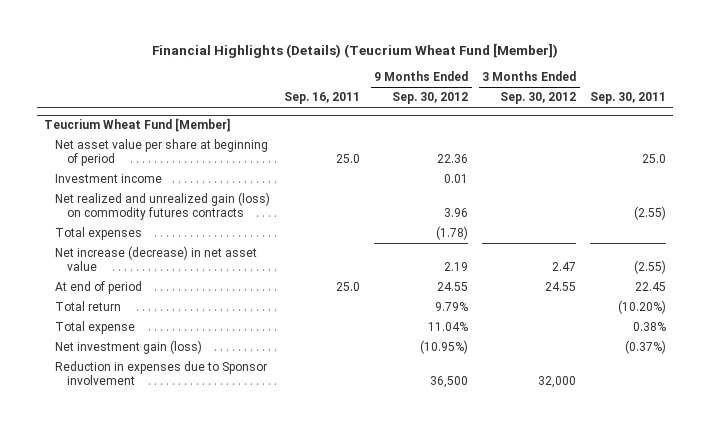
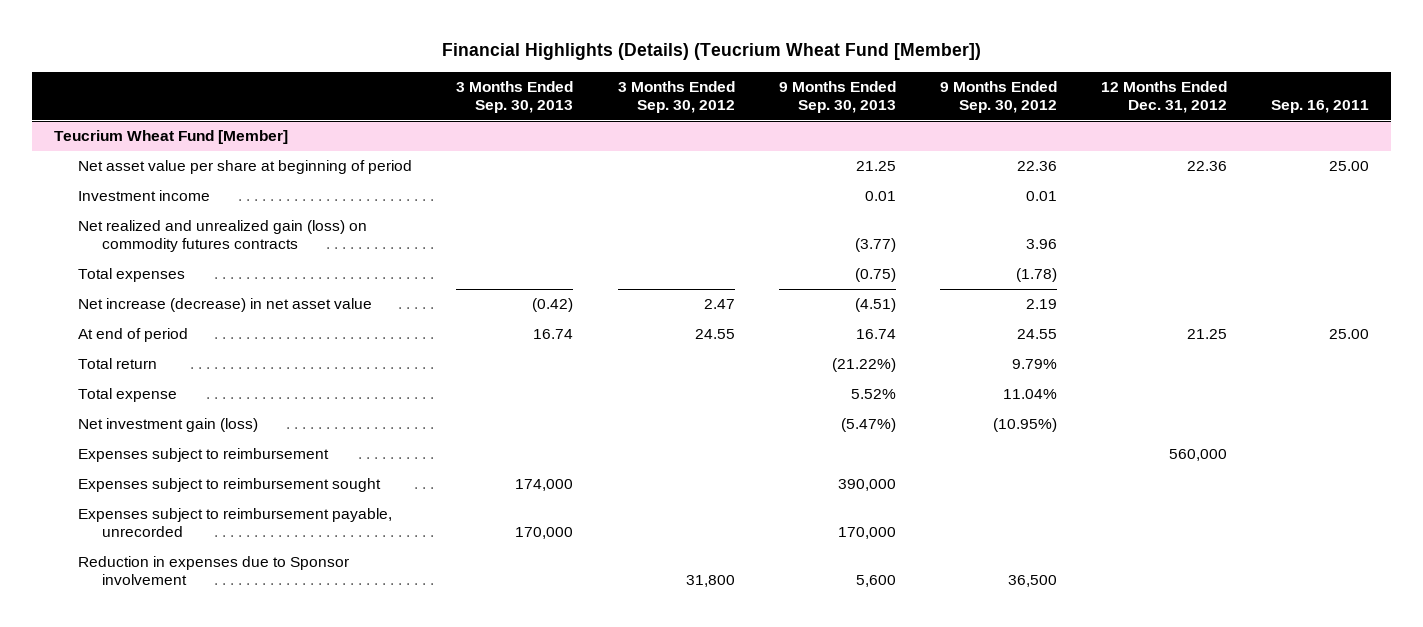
- | Sep. 16, 2011 | 9 Months Ended Sep. 30, 2012 | 3 Months Ended Sep. 30, 2012 | Sep. 30, 2011
+ | 3 Months Ended Sep. 30, 2013 | 3 Months Ended Sep. 30, 2012 | 9 Months Ended Sep. 30, 2013 | 9 Months Ended Sep. 30, 2012 | 12 Months Ended Dec. 31, 2012 | Sep. 16, 2011
@ Teucrium Wheat Fund [Member]
- Net asset value per share at beginning of period | 25.0 | 22.36 | | 25.0
+ Net asset value per share at beginning of period | | | 21.25 | 22.36 | 22.36 | 25.00
- At end of period | 25.0 | 24.55 | 24.55 | 22.45
+ At end of period | 16.74 | 24.55 | 16.74 | 24.55 | 21.25 | 25.00
- Reduction in expenses due to Sponsor involvement | | 36,500 | 32,000 |
+ Expenses subject to reimbursement | | | | | 560,000 |
+ Expenses subject to reimbursement sought | 174,000 | | 390,000 | | |
+ Expenses subject to reimbursement payable, unrecorded | 170,000 | | 170,000 | | |
+ Reduction in expenses due to Sponsor involvement | | 31,800 | 5,600 | 36,500 | |

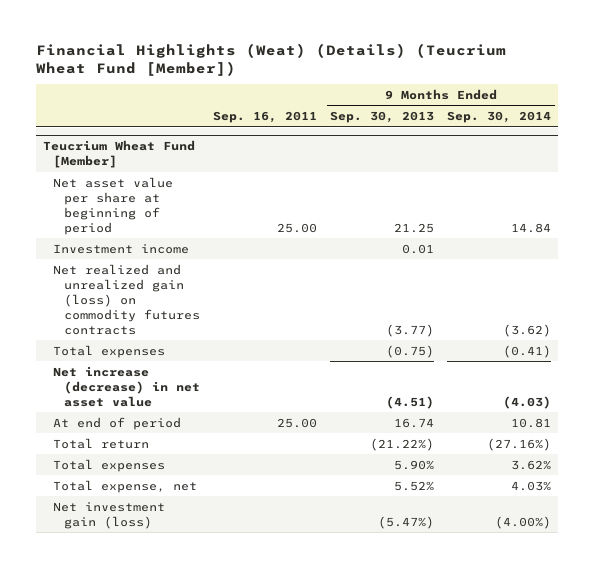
- Financial Highlights (Details) (Teucrium Wheat Fund [Member])
+ Financial Highlights (Weat) (Details) (Teucrium Wheat Fund [Member])
- | 3 Months Ended Sep. 30, 2013 | 3 Months Ended Sep. 30, 2012 | 9 Months Ended Sep. 30, 2013 | 9 Months Ended Sep. 30, 2012 | 12 Months Ended Dec. 31, 2012 | Sep. 16, 2011
+ | Sep. 16, 2011 | 9 Months Ended Sep. 30, 2013 | 9 Months Ended Sep. 30, 2014
@ Teucrium Wheat Fund [Member]
- Total expense | | | 5.52% | 11.04% | |
+ Total expenses | | 5.90% | 3.62%
+ Total expense, net | | 5.52% | 4.03%
- Expenses subject to reimbursement | | | | | 560,000 |
- Expenses subject to reimbursement sought | 174,000 | | 390,000 | | |
- Expenses subject to reimbursement payable, unrecorded | 170,000 | | 170,000 | | |
- Reduction in expenses due to Sponsor involvement | | 31,800 | 5,600 | 36,500 | |

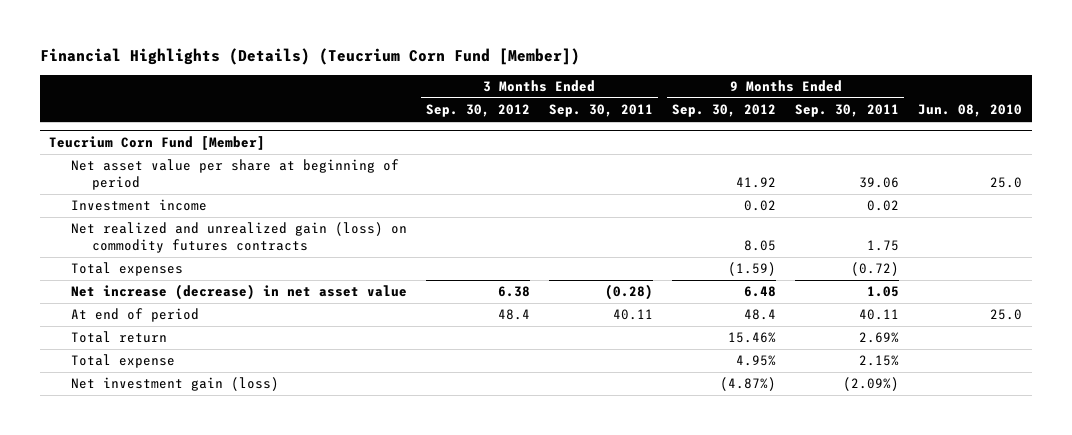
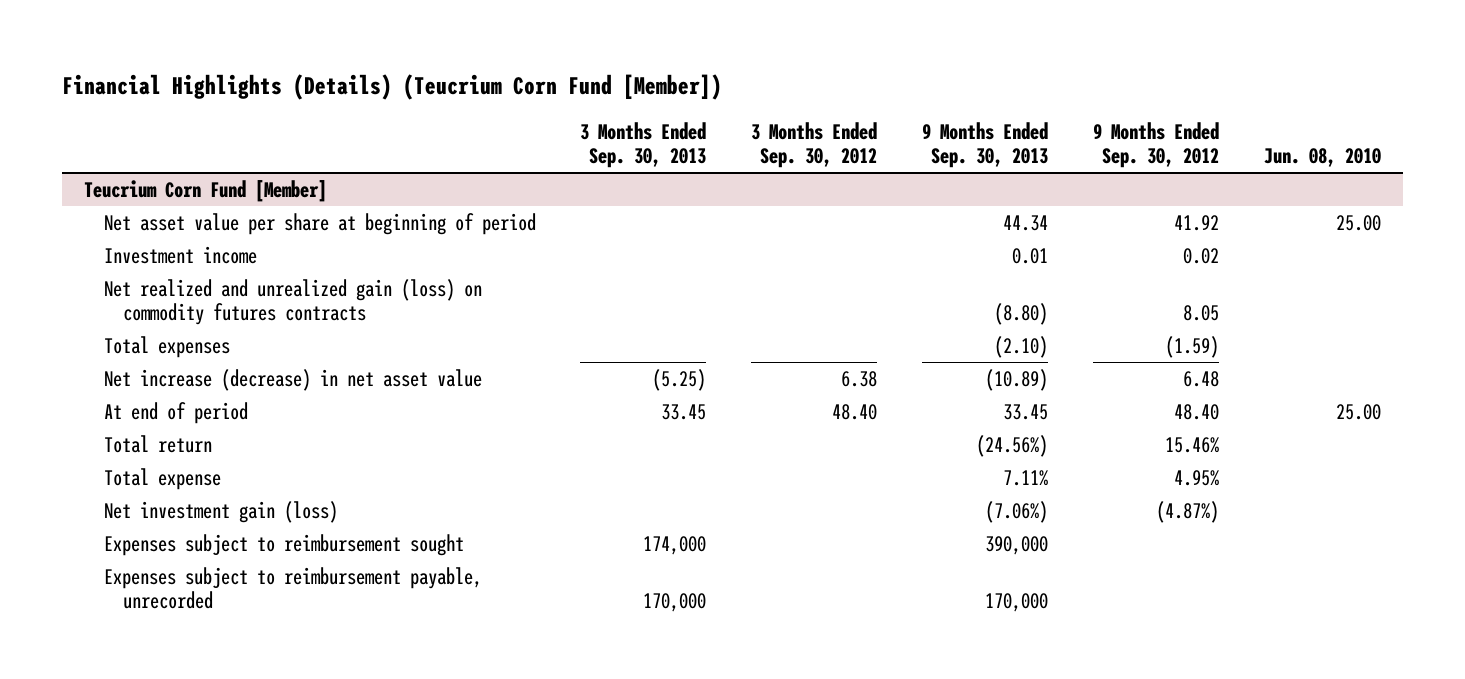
- | 3 Months Ended Sep. 30, 2012 | 3 Months Ended Sep. 30, 2011 | 9 Months Ended Sep. 30, 2012 | 9 Months Ended Sep. 30, 2011 | Jun. 08, 2010
+ | 3 Months Ended Sep. 30, 2013 | 3 Months Ended Sep. 30, 2012 | 9 Months Ended Sep. 30, 2013 | 9 Months Ended Sep. 30, 2012 | Jun. 08, 2010
@ Teucrium Corn Fund [Member]
- Net asset value per share at beginning of period | | | 41.92 | 39.06 | 25.0
+ Net asset value per share at beginning of period | | | 44.34 | 41.92 | 25.00
- At end of period | 48.4 | 40.11 | 48.4 | 40.11 | 25.0
+ At end of period | 33.45 | 48.40 | 33.45 | 48.40 | 25.00
+ Expenses subject to reimbursement sought | 174,000 | | 390,000 | |
+ Expenses subject to reimbursement payable, unrecorded | 170,000 | | 170,000 | |

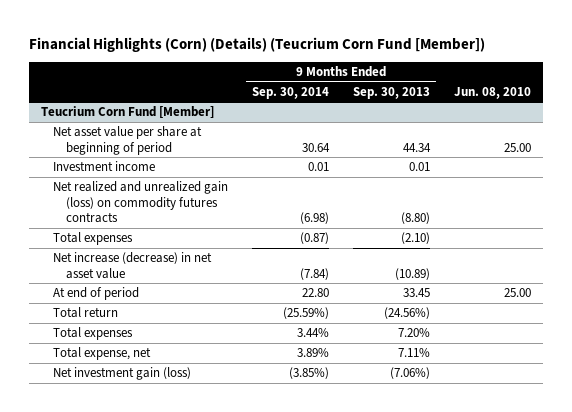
- Financial Highlights (Details) (Teucrium Corn Fund [Member])
+ Financial Highlights (Corn) (Details) (Teucrium Corn Fund [Member])
- | 3 Months Ended Sep. 30, 2013 | 3 Months Ended Sep. 30, 2012 | 9 Months Ended Sep. 30, 2013 | 9 Months Ended Sep. 30, 2012 | Jun. 08, 2010
+ | 9 Months Ended Sep. 30, 2014 | 9 Months Ended Sep. 30, 2013 | Jun. 08, 2010
@ Teucrium Corn Fund [Member]
- Total expense | | | 7.11% | 4.95% |
+ Total expenses | 3.44% | 7.20% |
+ Total expense, net | 3.89% | 7.11% |
- Expenses subject to reimbursement sought | 174,000 | | 390,000 | |
- Expenses subject to reimbursement payable, unrecorded | 170,000 | | 170,000 | |

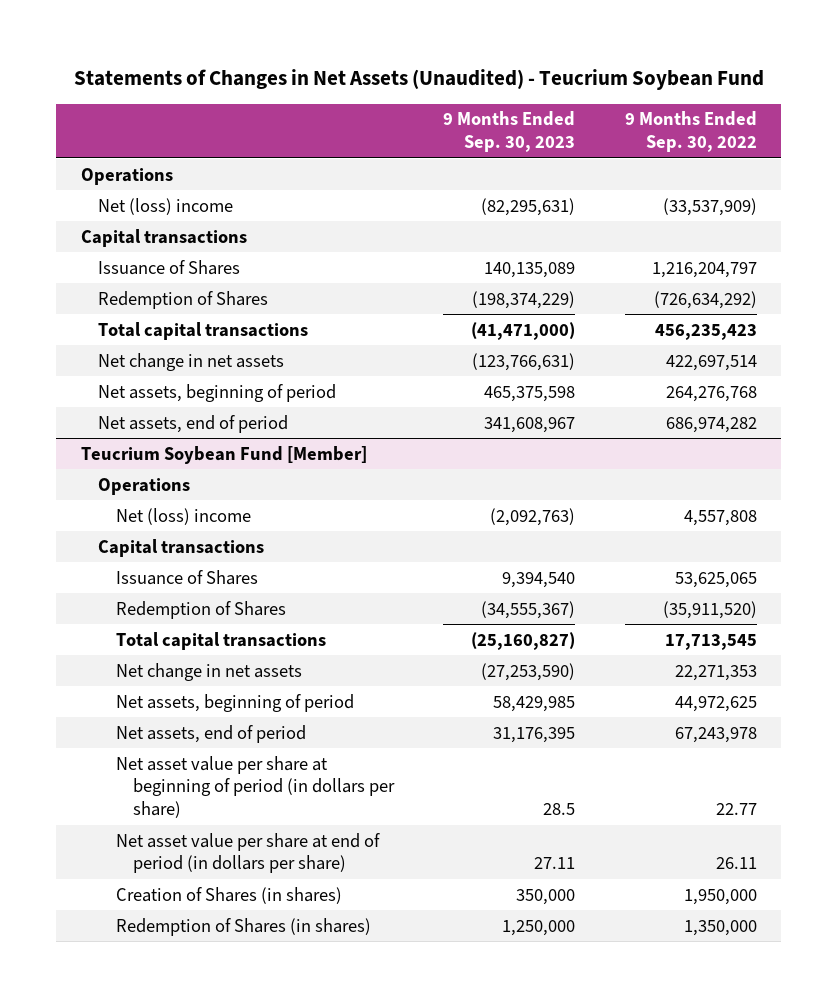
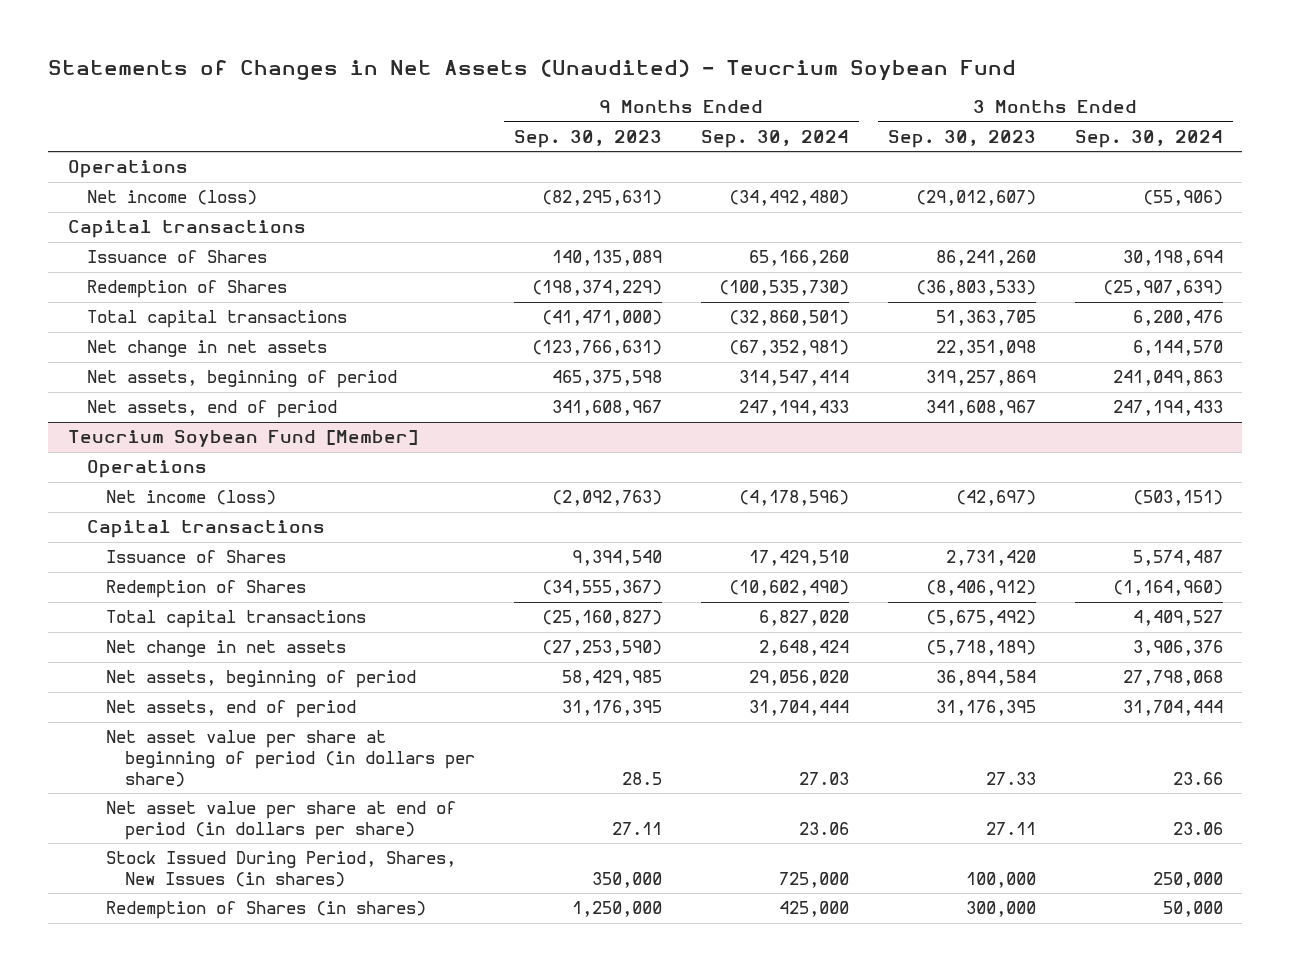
- | 9 Months Ended Sep. 30, 2023 | 9 Months Ended Sep. 30, 2022
+ | 9 Months Ended Sep. 30, 2023 | 9 Months Ended Sep. 30, 2024 | 3 Months Ended Sep. 30, 2023 | 3 Months Ended Sep. 30, 2024
- Net (loss) income | (82,295,631) | (33,537,909)
+ Net income (loss) | (82,295,631) | (34,492,480) | (29,012,607) | (55,906)
@ Teucrium Soybean Fund [Member]
- Net (loss) income | (2,092,763) | 4,557,808
+ Net income (loss) | (2,092,763) | (4,178,596) | (42,697) | (503,151)
- Creation of Shares (in shares) | 350,000 | 1,950,000
+ Stock Issued During Period, Shares, New Issues (in shares) | 350,000 | 725,000 | 100,000 | 250,000

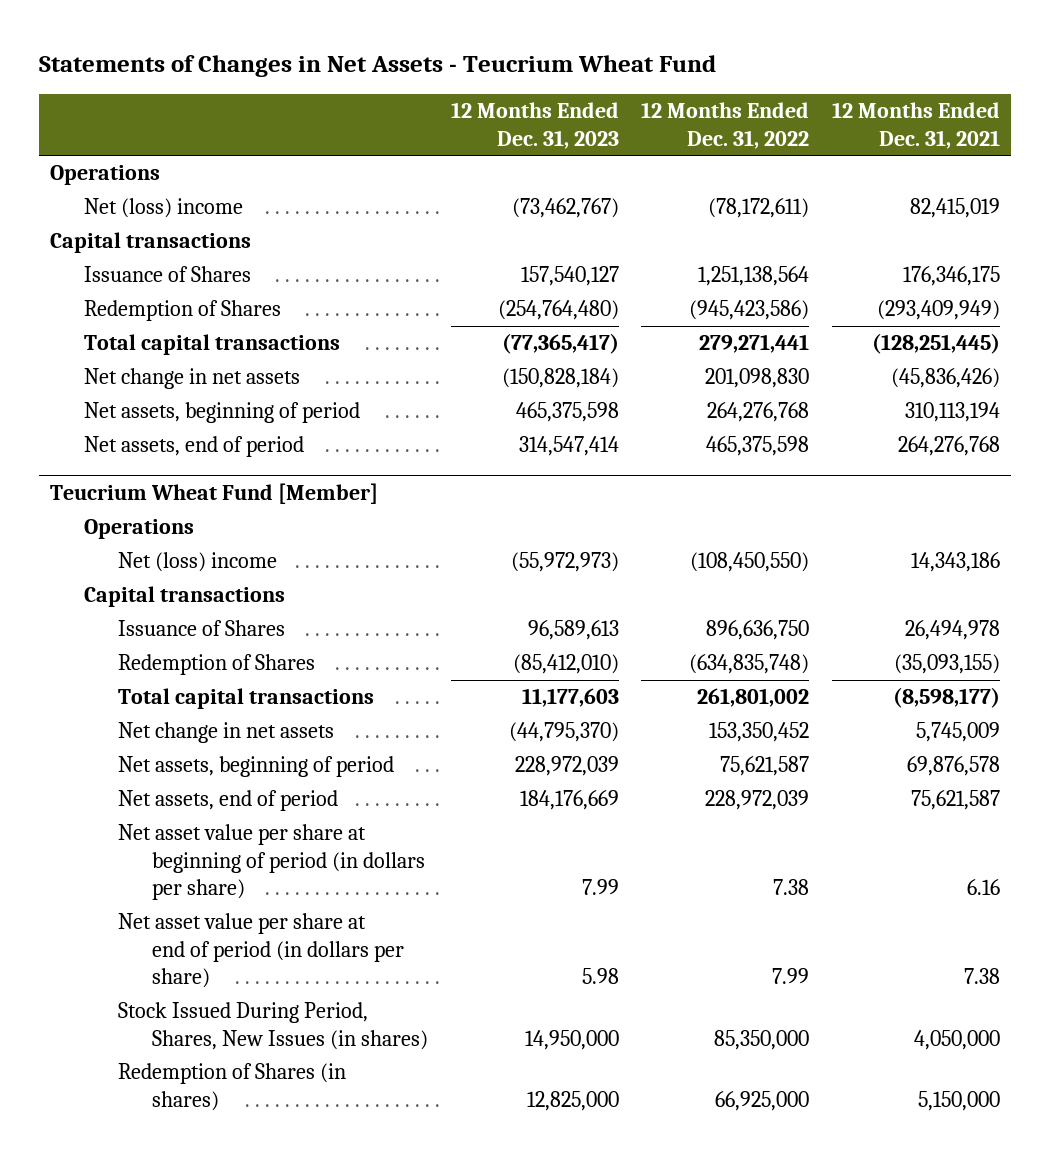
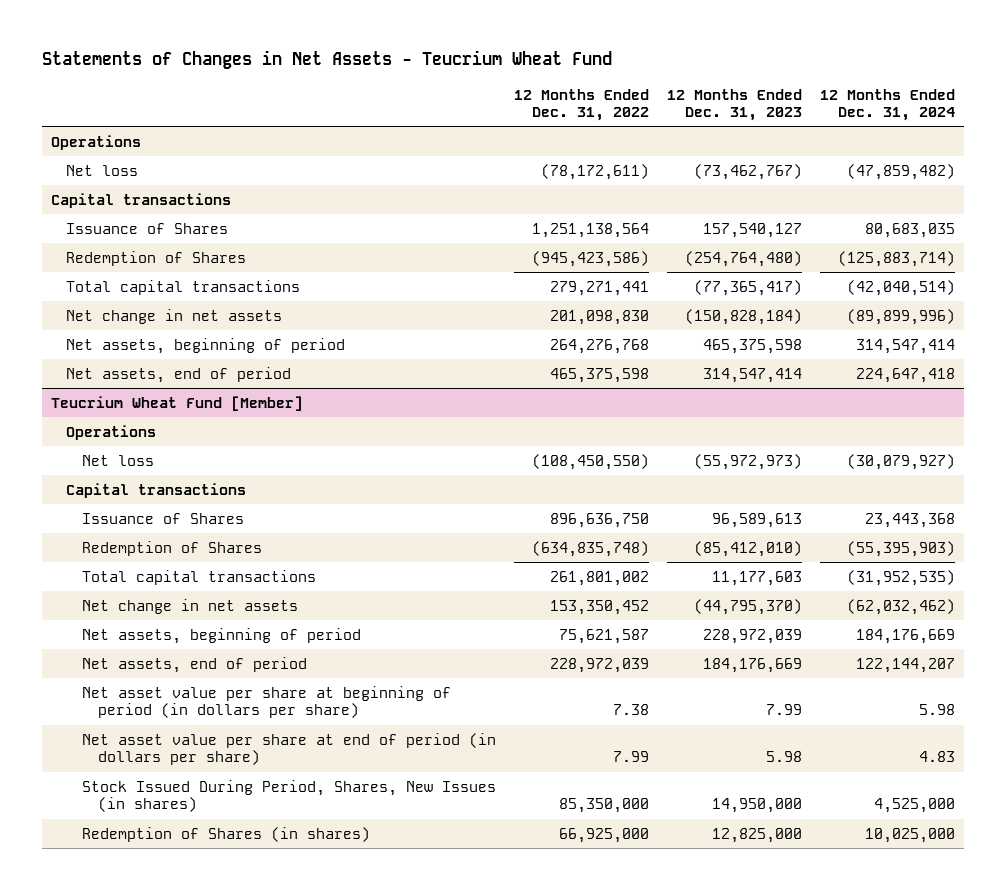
- | 12 Months Ended Dec. 31, 2023 | 12 Months Ended Dec. 31, 2022 | 12 Months Ended Dec. 31, 2021
+ | 12 Months Ended Dec. 31, 2022 | 12 Months Ended Dec. 31, 2023 | 12 Months Ended Dec. 31, 2024
- Net (loss) income | (73,462,767) | (78,172,611) | 82,415,019
+ Net loss | (78,172,611) | (73,462,767) | (47,859,482)
@ Teucrium Wheat Fund [Member]
- Net (loss) income | (55,972,973) | (108,450,550) | 14,343,186
+ Net loss | (108,450,550) | (55,972,973) | (30,079,927)

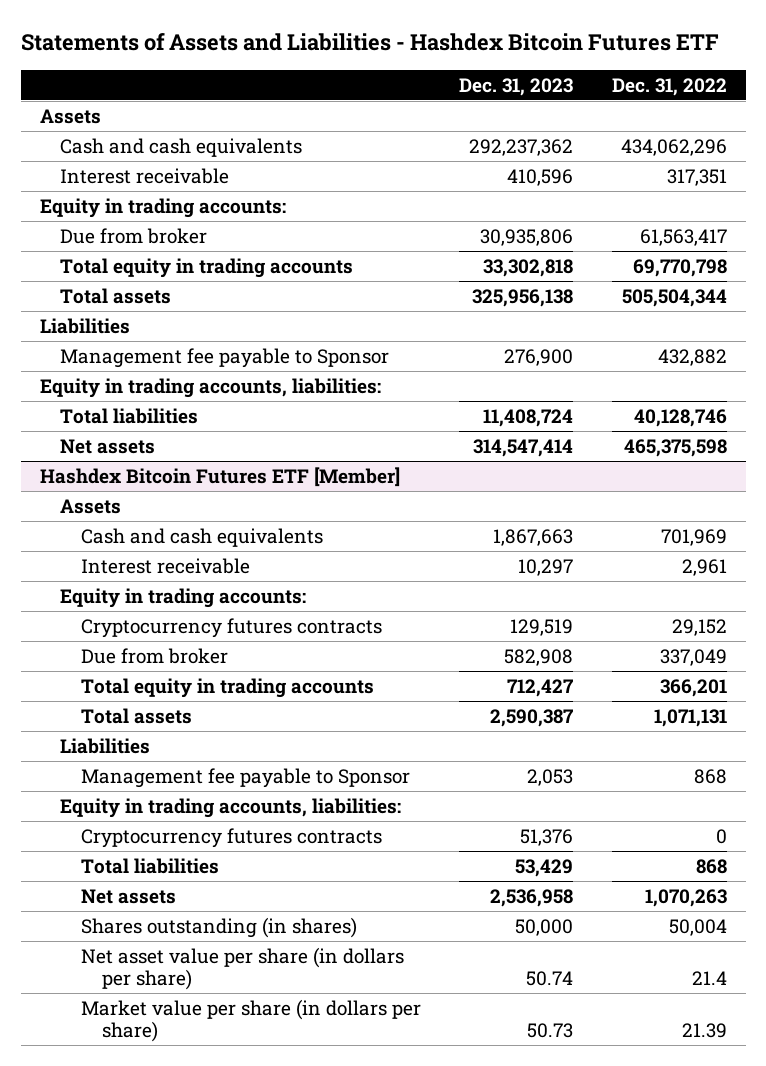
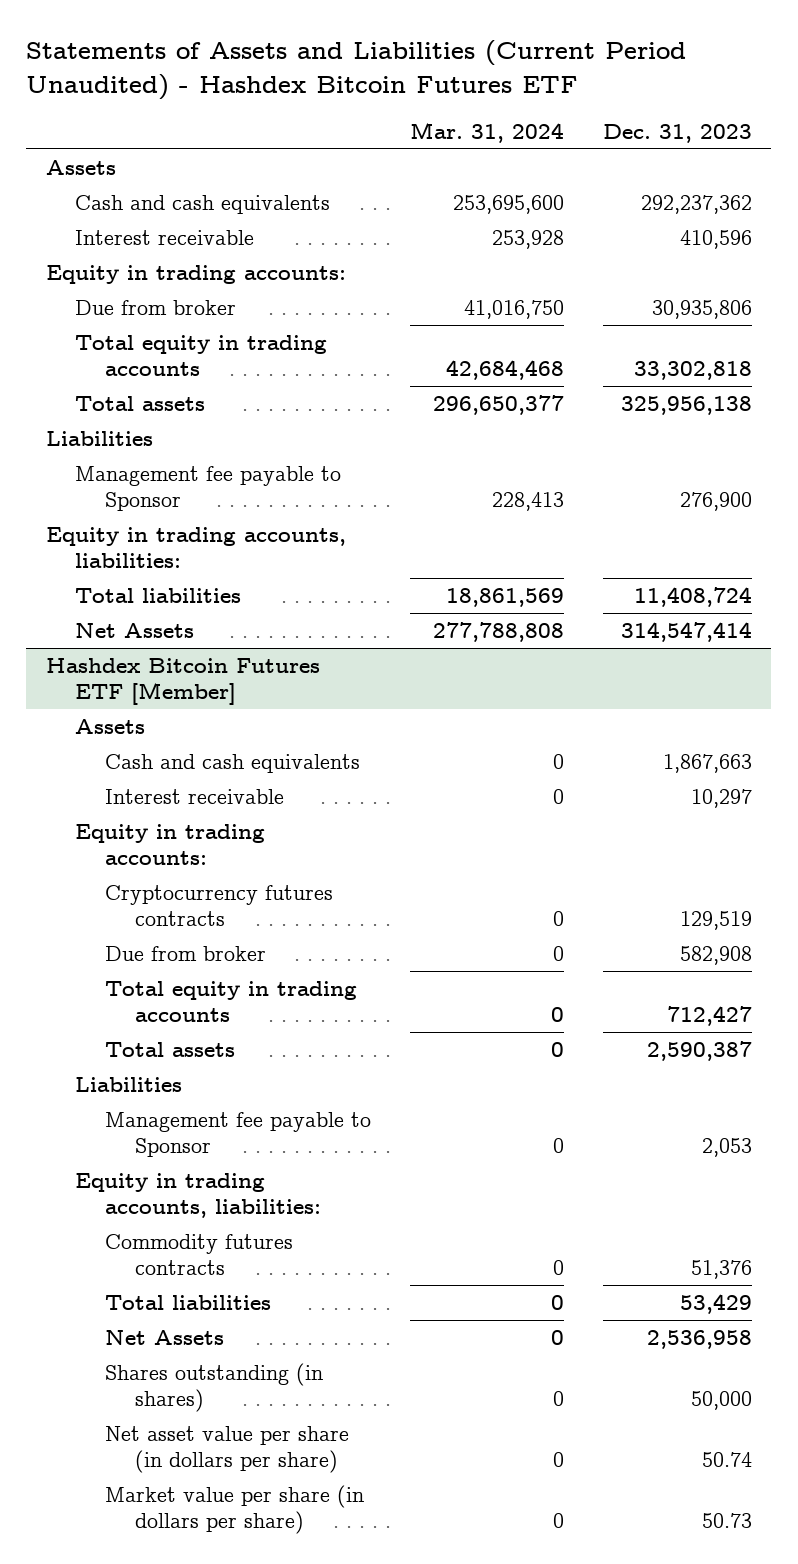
- Statements of Assets and Liabilities - Hashdex Bitcoin Futures ETF
+ Statements of Assets and Liabilities (Current Period Unaudited) - Hashdex Bitcoin Futures ETF
- | Dec. 31, 2023 | Dec. 31, 2022
+ | Mar. 31, 2024 | Dec. 31, 2023
- Net assets | 314,547,414 | 465,375,598
+ Net Assets | 277,788,808 | 314,547,414
@ Hashdex Bitcoin Futures ETF [Member]
- Cryptocurrency futures contracts | 51,376 | 0
+ Commodity futures contracts | 0 | 51,376
- Net assets | 2,536,958 | 1,070,263
+ Net Assets | 0 | 2,536,958

